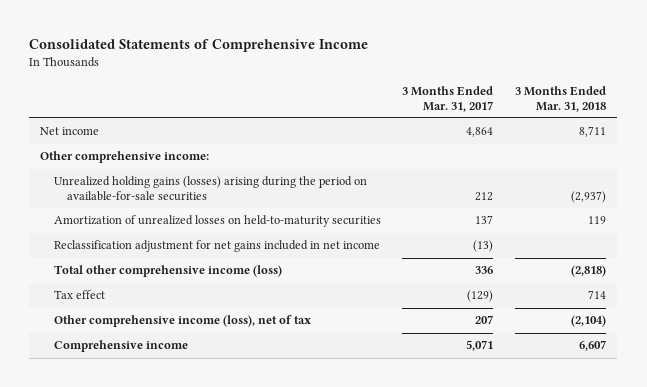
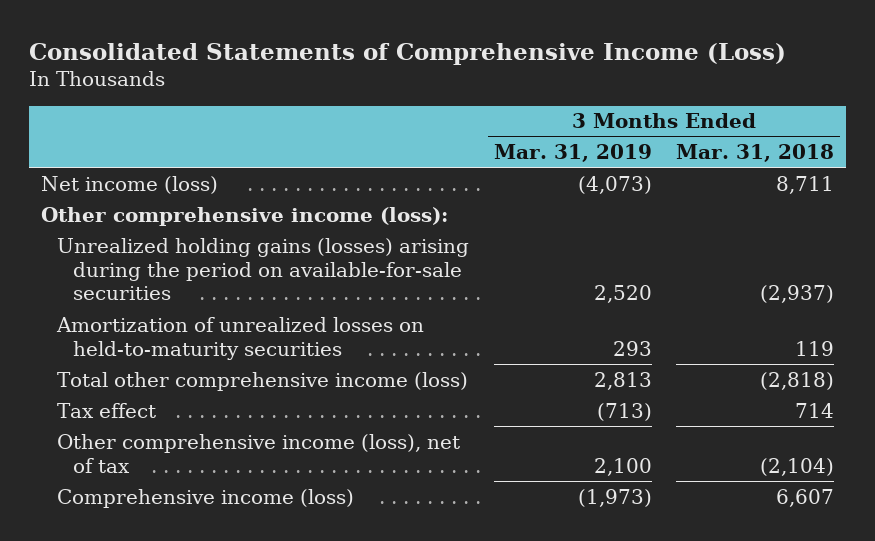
- Consolidated Statements of Comprehensive Income
+ Consolidated Statements of Comprehensive Income (Loss)
- | 3 Months Ended Mar. 31, 2017 | 3 Months Ended Mar. 31, 2018
+ | 3 Months Ended Mar. 31, 2019 | 3 Months Ended Mar. 31, 2018
- Net income | 4,864 | 8,711
- Other comprehensive income:
+ Net income (loss) | (4,073) | 8,711
+ Other comprehensive income (loss):
- Reclassification adjustment for net gains included in net income | (13) |
- Comprehensive income | 5,071 | 6,607
+ Comprehensive income (loss) | (1,973) | 6,607

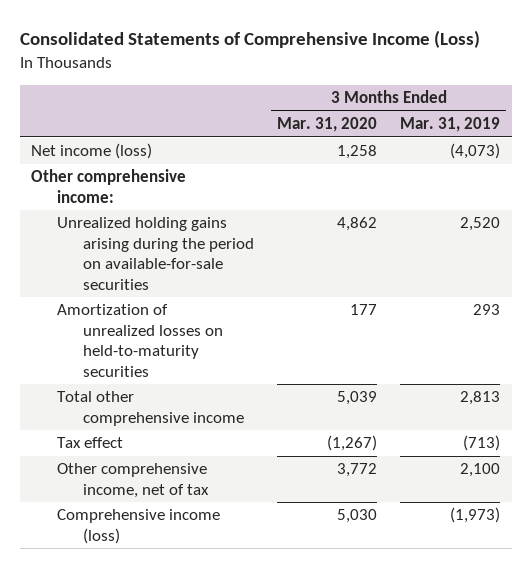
- | 3 Months Ended Mar. 31, 2019 | 3 Months Ended Mar. 31, 2018
+ | 3 Months Ended Mar. 31, 2020 | 3 Months Ended Mar. 31, 2019
- Other comprehensive income (loss):
- Unrealized holding gains (losses) arising during the period on available-for-sale securities | 2,520 | (2,937)
+ Other comprehensive income:
+ Unrealized holding gains arising during the period on available-for-sale securities | 4,862 | 2,520
- Total other comprehensive income (loss) | 2,813 | (2,818)
+ Total other comprehensive income | 5,039 | 2,813
- Other comprehensive income (loss), net of tax | 2,100 | (2,104)
+ Other comprehensive income, net of tax | 3,772 | 2,100

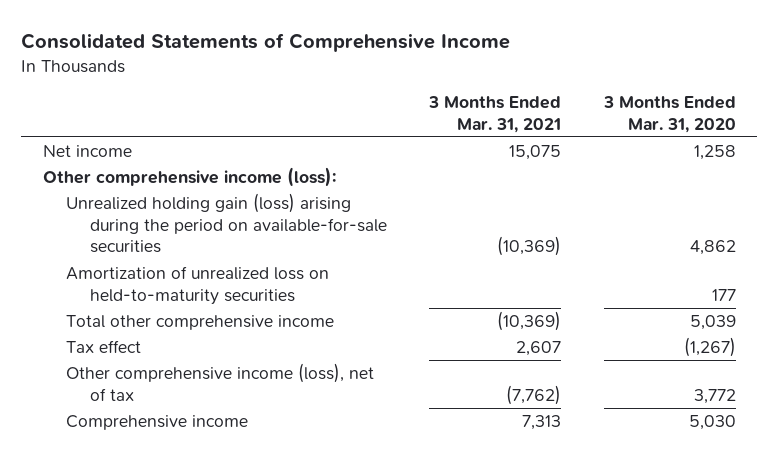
- Consolidated Statements of Comprehensive Income (Loss)
+ Consolidated Statements of Comprehensive Income
- | 3 Months Ended Mar. 31, 2020 | 3 Months Ended Mar. 31, 2019
+ | 3 Months Ended Mar. 31, 2021 | 3 Months Ended Mar. 31, 2020
- Net income (loss) | 1,258 | (4,073)
- Other comprehensive income:
- Unrealized holding gains arising during the period on available-for-sale securities | 4,862 | 2,520
- Amortization of unrealized losses on held-to-maturity securities | 177 | 293
+ Net income | 15,075 | 1,258
+ Other comprehensive income (loss):
+ Unrealized holding gain (loss) arising during the period on available-for-sale securities | (10,369) | 4,862
+ Amortization of unrealized loss on held-to-maturity securities | | 177
- Other comprehensive income, net of tax | 3,772 | 2,100
- Comprehensive income (loss) | 5,030 | (1,973)
+ Other comprehensive income (loss), net of tax | (7,762) | 3,772
+ Comprehensive income | 7,313 | 5,030

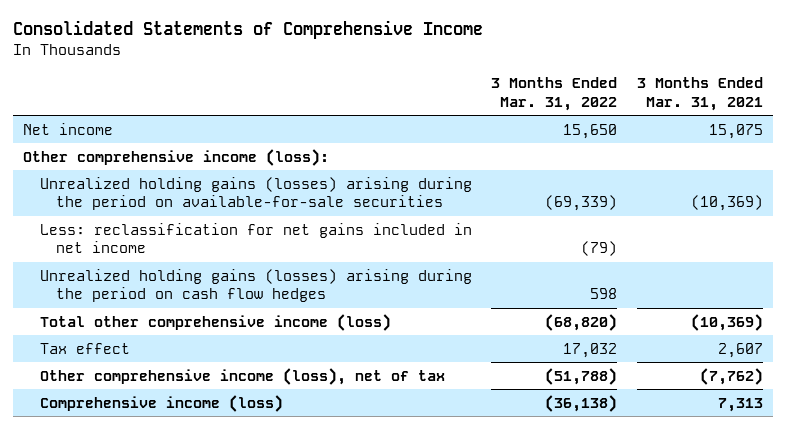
- | 3 Months Ended Mar. 31, 2021 | 3 Months Ended Mar. 31, 2020
+ | 3 Months Ended Mar. 31, 2022 | 3 Months Ended Mar. 31, 2021
- Unrealized holding gain (loss) arising during the period on available-for-sale securities | (10,369) | 4,862
- Amortization of unrealized loss on held-to-maturity securities | | 177
- Total other comprehensive income | (10,369) | 5,039
+ Unrealized holding gains (losses) arising during the period on available-for-sale securities | (69,339) | (10,369)
+ Less: reclassification for net gains included in net income | (79) |
+ Unrealized holding gains (losses) arising during the period on cash flow hedges | 598 |
+ Total other comprehensive income (loss) | (68,820) | (10,369)
- Comprehensive income | 7,313 | 5,030
+ Comprehensive income (loss) | (36,138) | 7,313

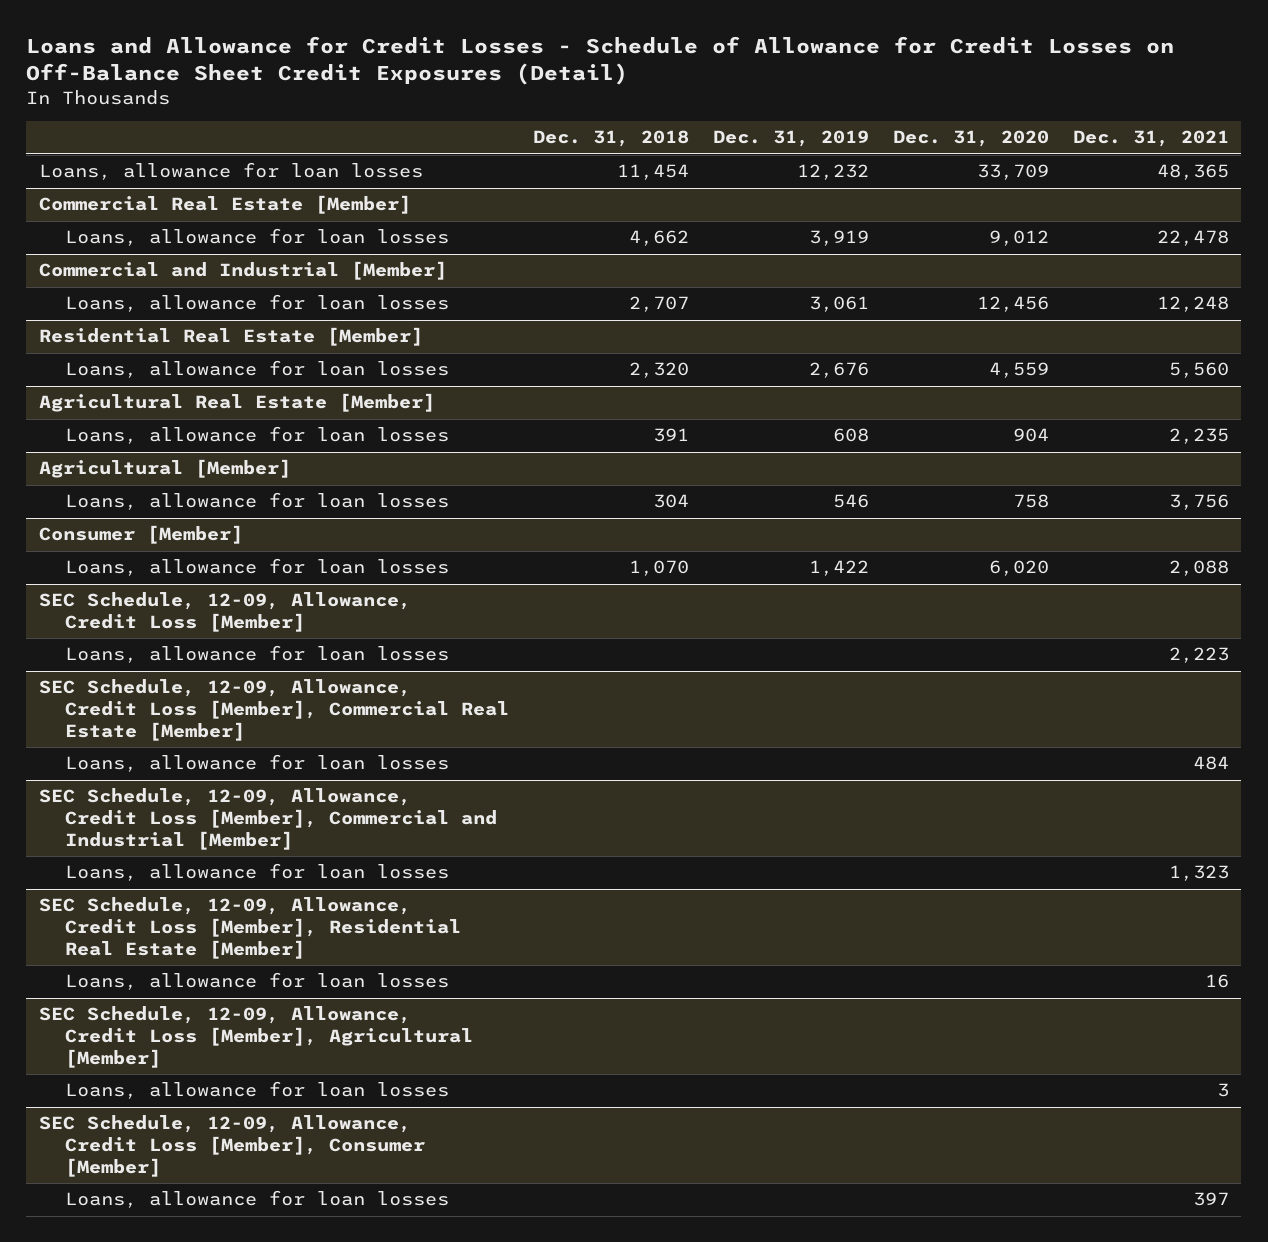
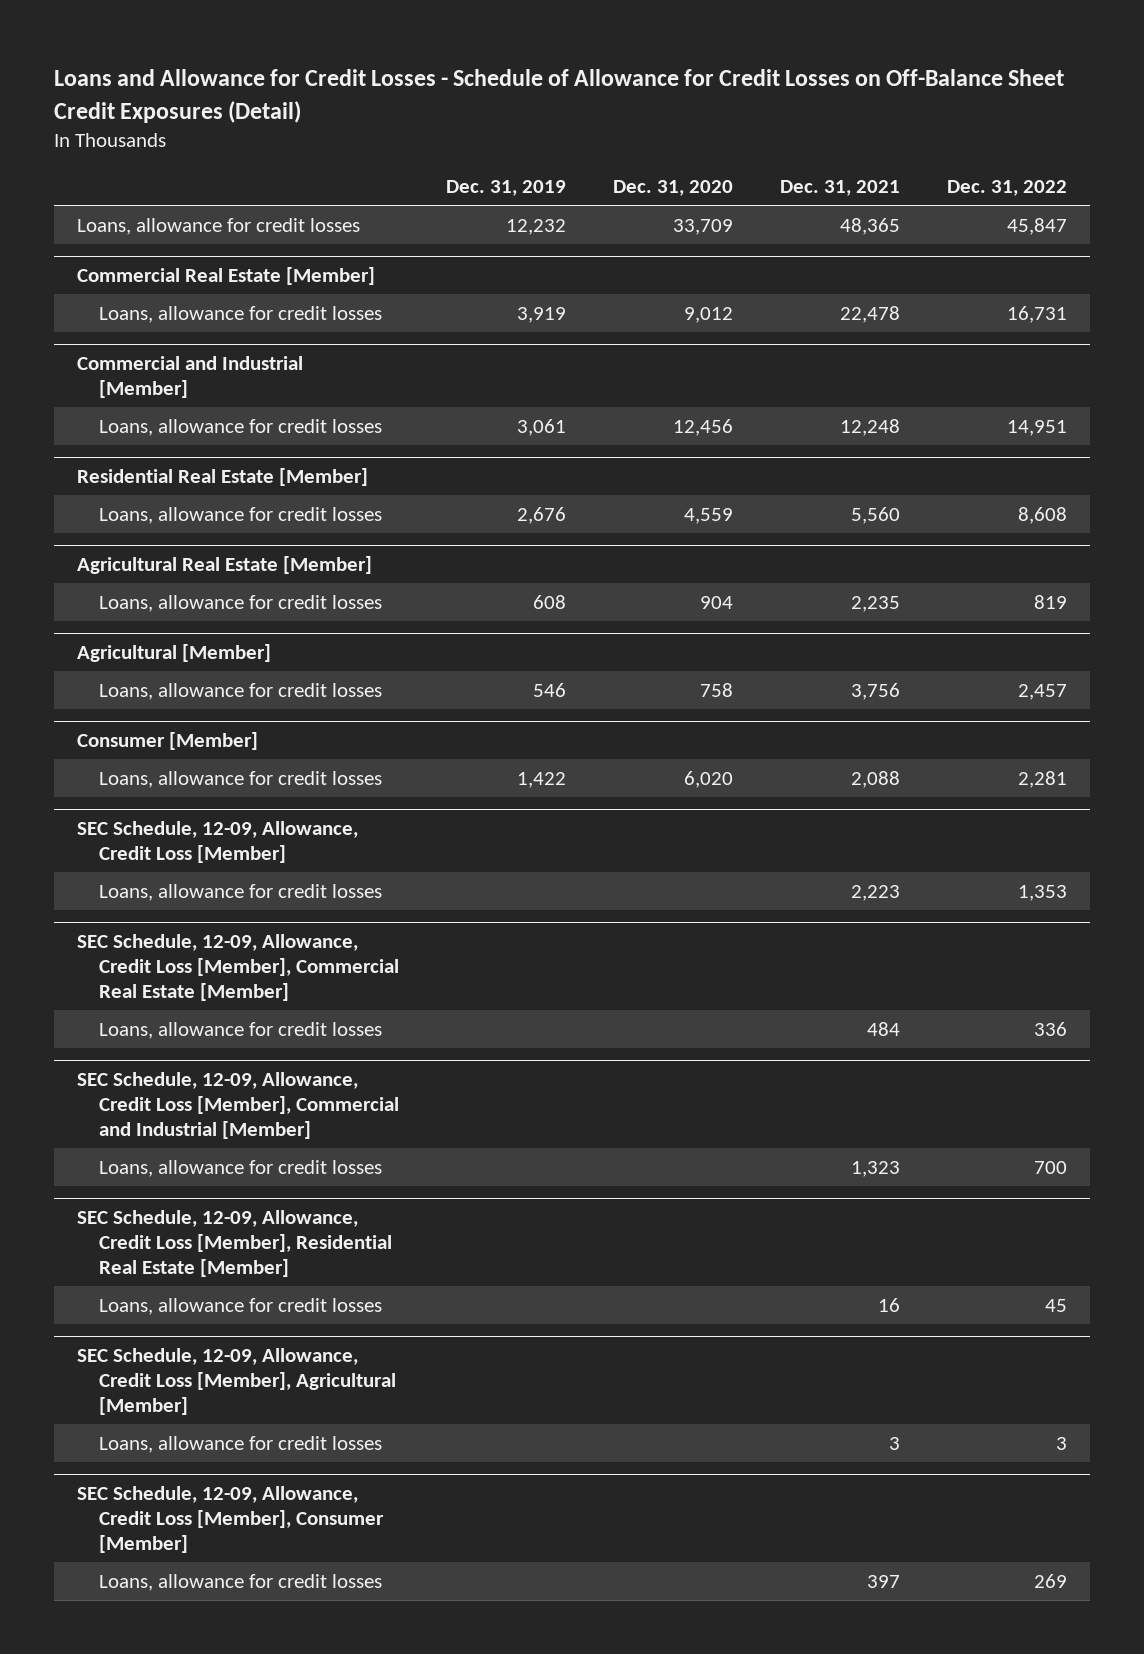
- | Dec. 31, 2018 | Dec. 31, 2019 | Dec. 31, 2020 | Dec. 31, 2021
+ | Dec. 31, 2019 | Dec. 31, 2020 | Dec. 31, 2021 | Dec. 31, 2022
- Loans, allowance for loan losses | 11,454 | 12,232 | 33,709 | 48,365
+ Loans, allowance for credit losses | 12,232 | 33,709 | 48,365 | 45,847
@ Commercial Real Estate [Member]
- Loans, allowance for loan losses | 4,662 | 3,919 | 9,012 | 22,478
+ Loans, allowance for credit losses | 3,919 | 9,012 | 22,478 | 16,731
@ Commercial and Industrial [Member]
- Loans, allowance for loan losses | 2,707 | 3,061 | 12,456 | 12,248
+ Loans, allowance for credit losses | 3,061 | 12,456 | 12,248 | 14,951
@ Residential Real Estate [Member]
- Loans, allowance for loan losses | 2,320 | 2,676 | 4,559 | 5,560
+ Loans, allowance for credit losses | 2,676 | 4,559 | 5,560 | 8,608
@ Agricultural Real Estate [Member]
- Loans, allowance for loan losses | 391 | 608 | 904 | 2,235
+ Loans, allowance for credit losses | 608 | 904 | 2,235 | 819
@ Agricultural [Member]
- Loans, allowance for loan losses | 304 | 546 | 758 | 3,756
+ Loans, allowance for credit losses | 546 | 758 | 3,756 | 2,457
@ Consumer [Member]
- Loans, allowance for loan losses | 1,070 | 1,422 | 6,020 | 2,088
+ Loans, allowance for credit losses | 1,422 | 6,020 | 2,088 | 2,281
@ SEC Schedule, 12-09, Allowance, Credit Loss [Member]
- Loans, allowance for loan losses | | | | 2,223
+ Loans, allowance for credit losses | | | 2,223 | 1,353
@ SEC Schedule, 12-09, Allowance, Credit Loss [Member], Commercial Real Estate [Member]
- Loans, allowance for loan losses | | | | 484
+ Loans, allowance for credit losses | | | 484 | 336
@ SEC Schedule, 12-09, Allowance, Credit Loss [Member], Commercial and Industrial [Member]
- Loans, allowance for loan losses | | | | 1,323
+ Loans, allowance for credit losses | | | 1,323 | 700
@ SEC Schedule, 12-09, Allowance, Credit Loss [Member], Residential Real Estate [Member]
- Loans, allowance for loan losses | | | | 16
+ Loans, allowance for credit losses | | | 16 | 45
@ SEC Schedule, 12-09, Allowance, Credit Loss [Member], Agricultural [Member]
- Loans, allowance for loan losses | | | | 3
+ Loans, allowance for credit losses | | | 3 | 3
@ SEC Schedule, 12-09, Allowance, Credit Loss [Member], Consumer [Member]
- Loans, allowance for loan losses | | | | 397
+ Loans, allowance for credit losses | | | 397 | 269

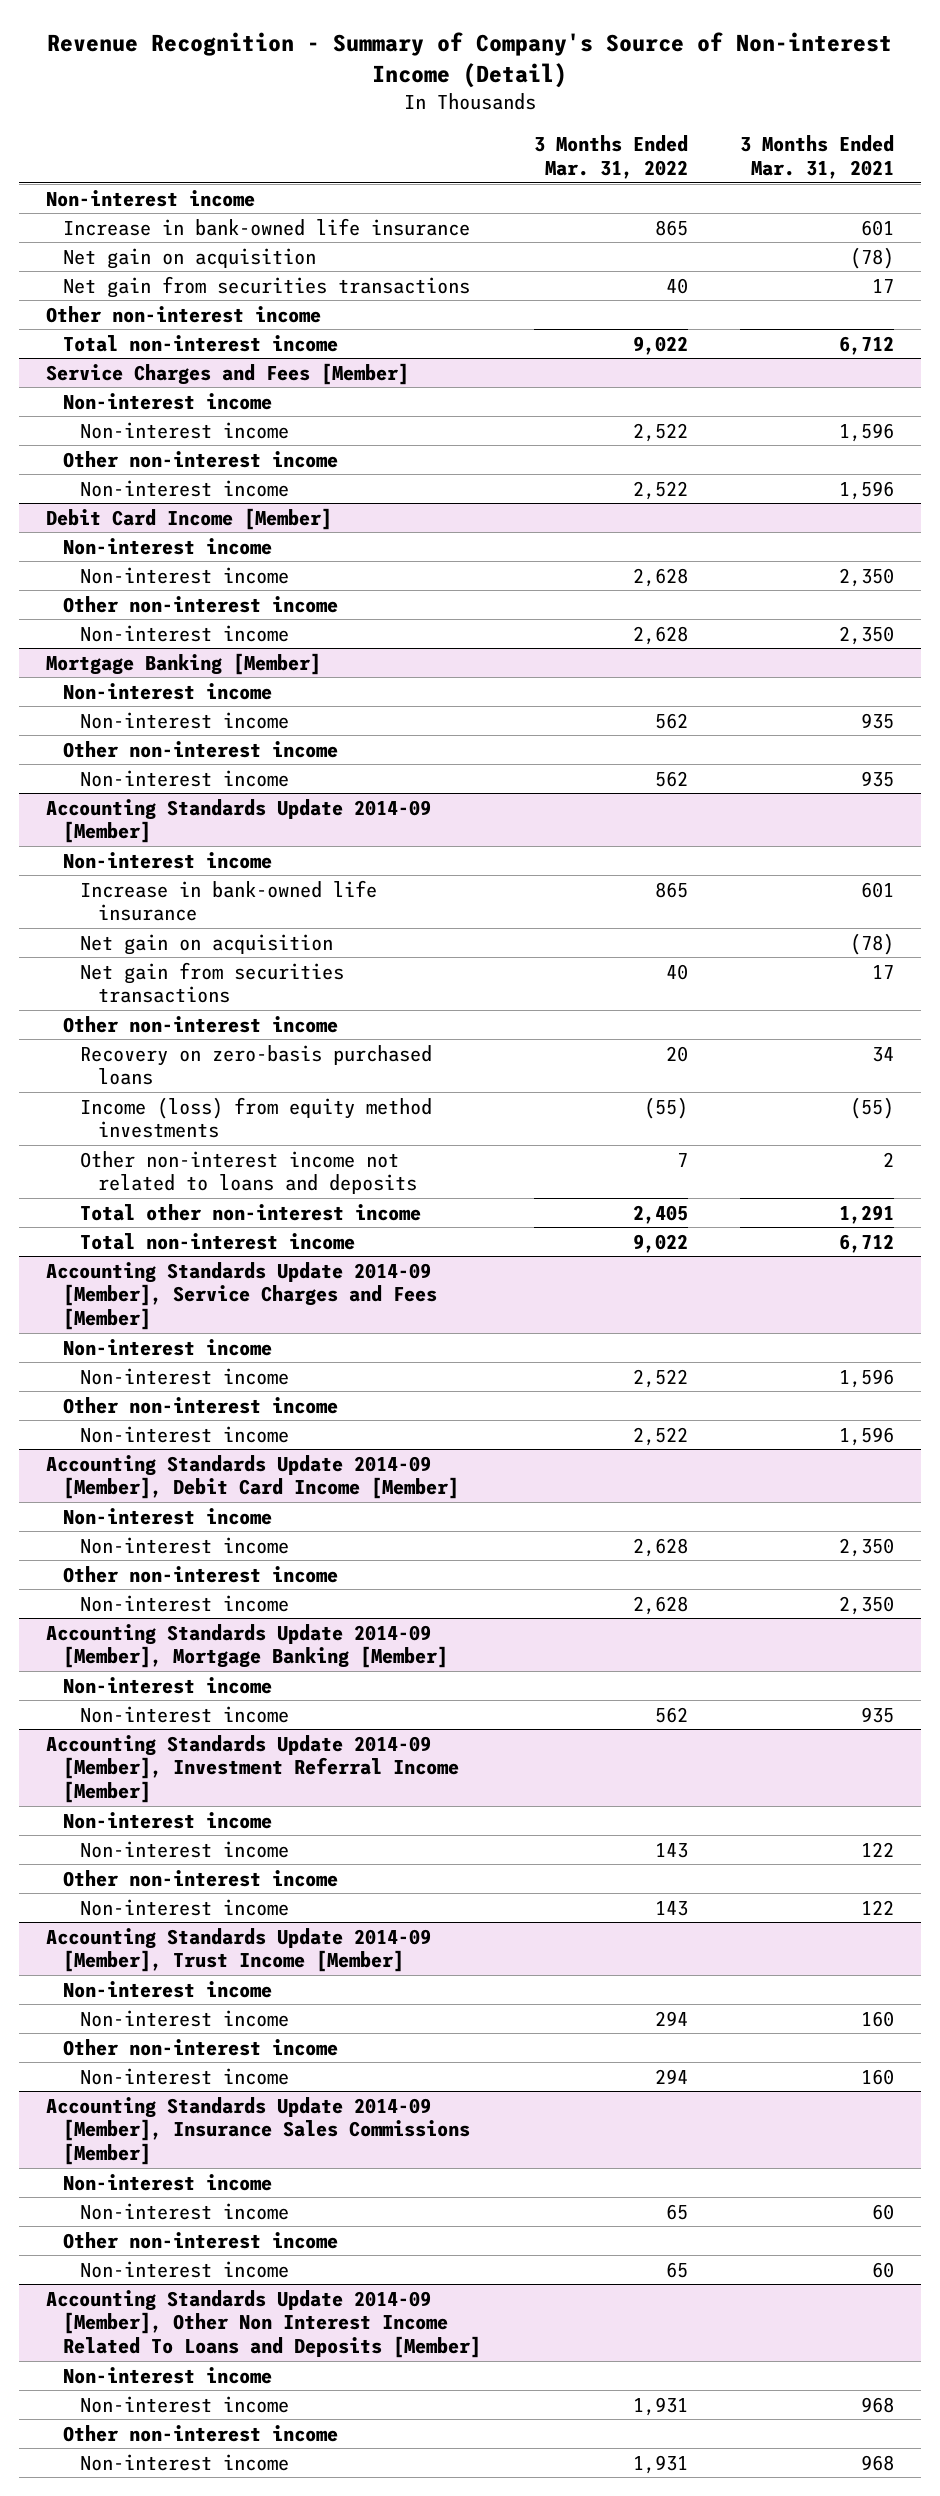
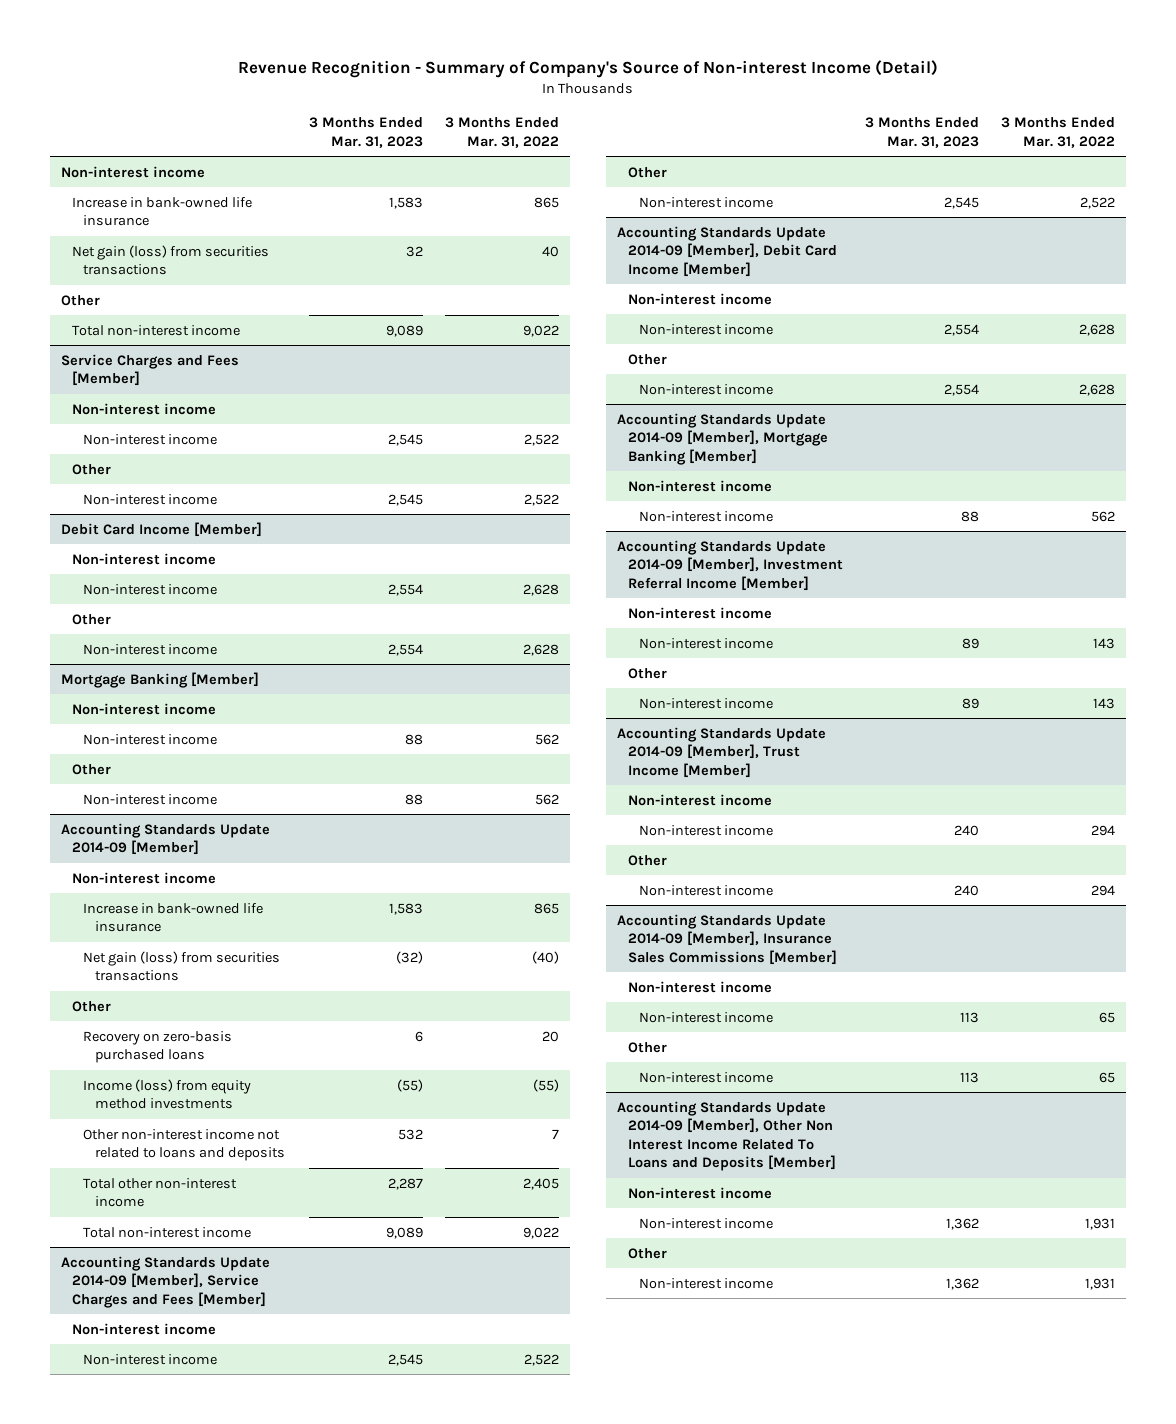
- | 3 Months Ended Mar. 31, 2022 | 3 Months Ended Mar. 31, 2021
+ | 3 Months Ended Mar. 31, 2023 | 3 Months Ended Mar. 31, 2022
- Net gain on acquisition | | (78)
- Net gain from securities transactions | 40 | 17
- Other non-interest income
+ Net gain (loss) from securities transactions | 32 | 40
+ Other
@ Service Charges and Fees [Member]
- Other non-interest income
+ Other
@ Debit Card Income [Member]
- Other non-interest income
+ Other
@ Mortgage Banking [Member]
- Other non-interest income
+ Other
@ Accounting Standards Update 2014-09 [Member]
- Net gain on acquisition | | (78)
- Net gain from securities transactions | 40 | 17
- Other non-interest income
+ Net gain (loss) from securities transactions | (32) | (40)
+ Other
@ Accounting Standards Update 2014-09 [Member], Service Charges and Fees [Member]
- Other non-interest income
+ Other
@ Accounting Standards Update 2014-09 [Member], Debit Card Income [Member]
- Other non-interest income
+ Other
@ Accounting Standards Update 2014-09 [Member], Investment Referral Income [Member]
- Other non-interest income
+ Other
@ Accounting Standards Update 2014-09 [Member], Trust Income [Member]
- Other non-interest income
+ Other
@ Accounting Standards Update 2014-09 [Member], Insurance Sales Commissions [Member]
- Other non-interest income
+ Other
@ Accounting Standards Update 2014-09 [Member], Other Non Interest Income Related To Loans and Deposits [Member]
- Other non-interest income
+ Other

